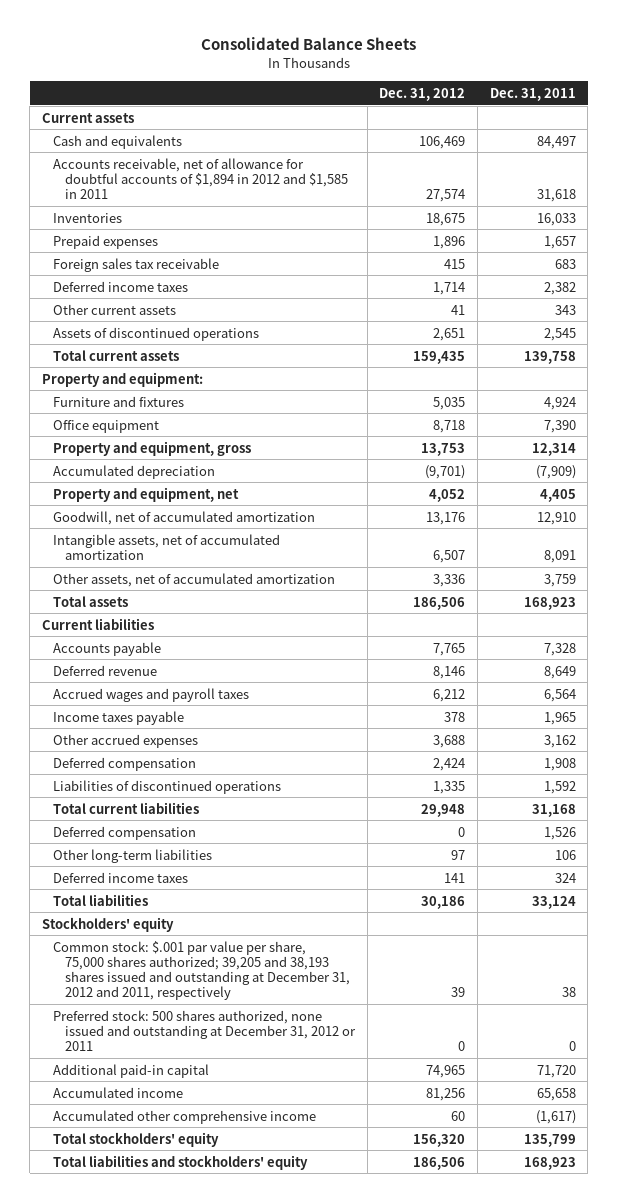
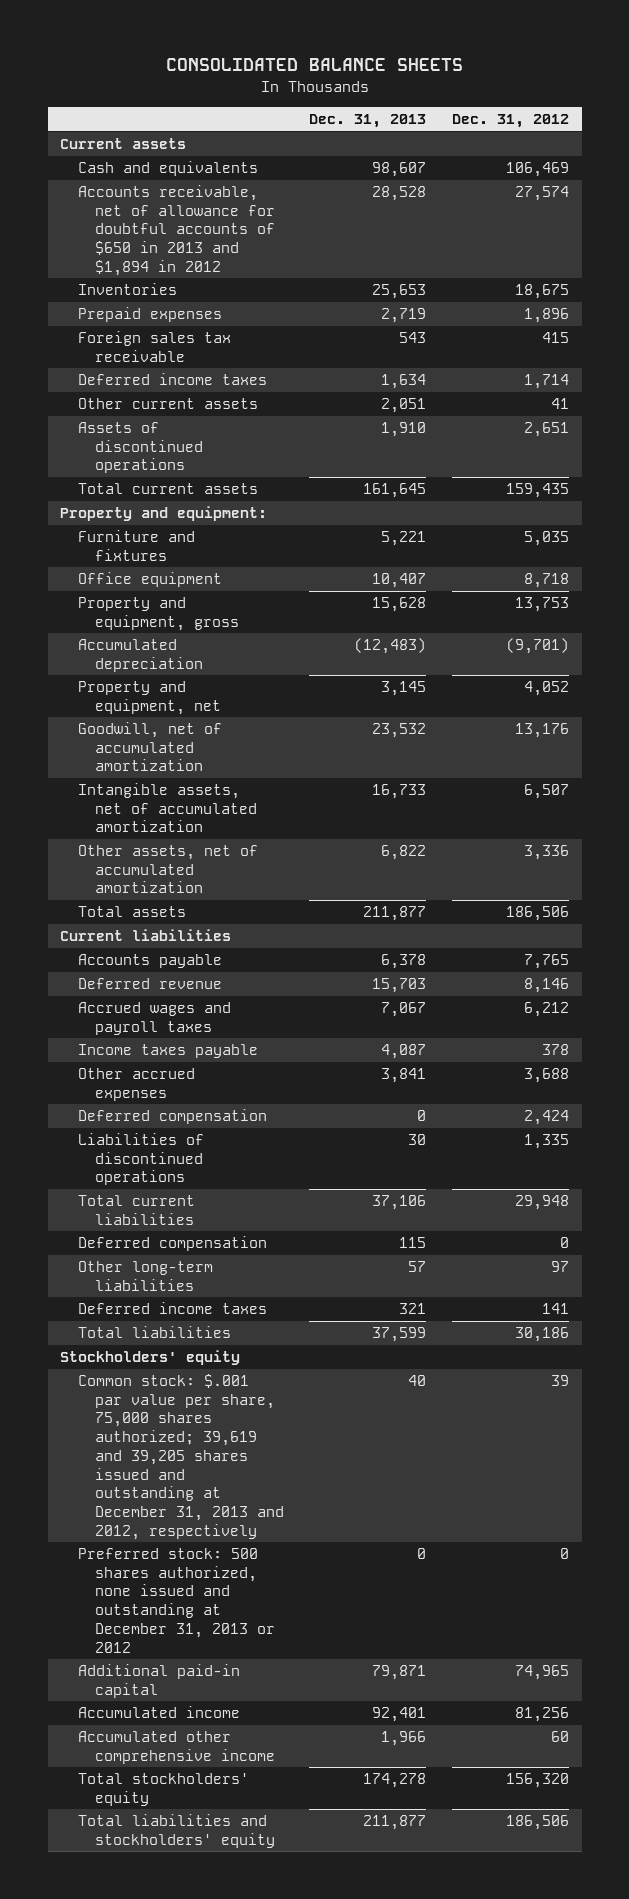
- Consolidated Balance Sheets
+ CONSOLIDATED BALANCE SHEETS
- | Dec. 31, 2012 | Dec. 31, 2011
+ | Dec. 31, 2013 | Dec. 31, 2012
- Accounts receivable, net of allowance for doubtful accounts of $1,894 in 2012 and $1,585 in 2011 | 27,574 | 31,618
+ Accounts receivable, net of allowance for doubtful accounts of $650 in 2013 and $1,894 in 2012 | 28,528 | 27,574
- Common stock: $.001 par value per share, 75,000 shares authorized; 39,205 and 38,193 shares issued and outstanding at December 31, 2012 and 2011, respectively | 39 | 38
- Preferred stock: 500 shares authorized, none issued and outstanding at December 31, 2012 or 2011 | 0 | 0
+ Common stock: $.001 par value per share, 75,000 shares authorized; 39,619 and 39,205 shares issued and outstanding at December 31, 2013 and 2012, respectively | 40 | 39
+ Preferred stock: 500 shares authorized, none issued and outstanding at December 31, 2013 or 2012 | 0 | 0

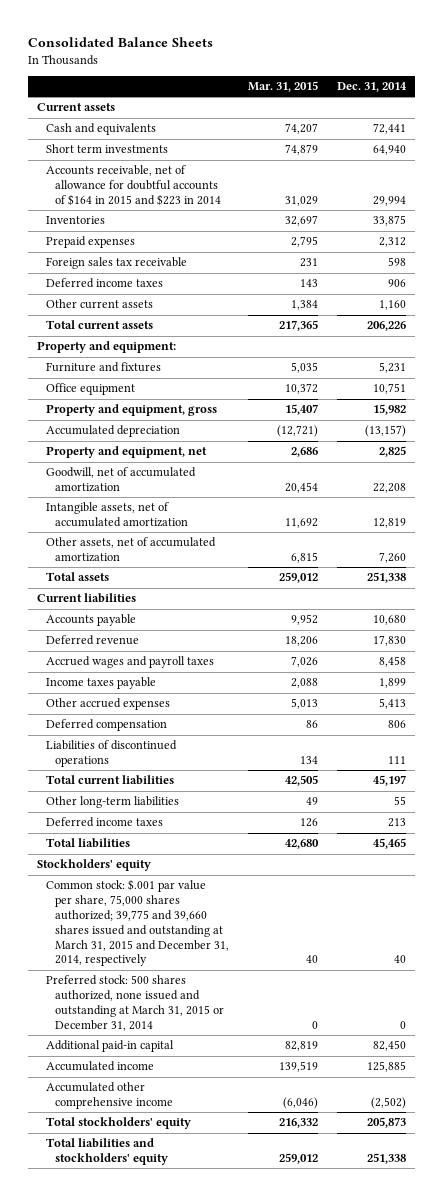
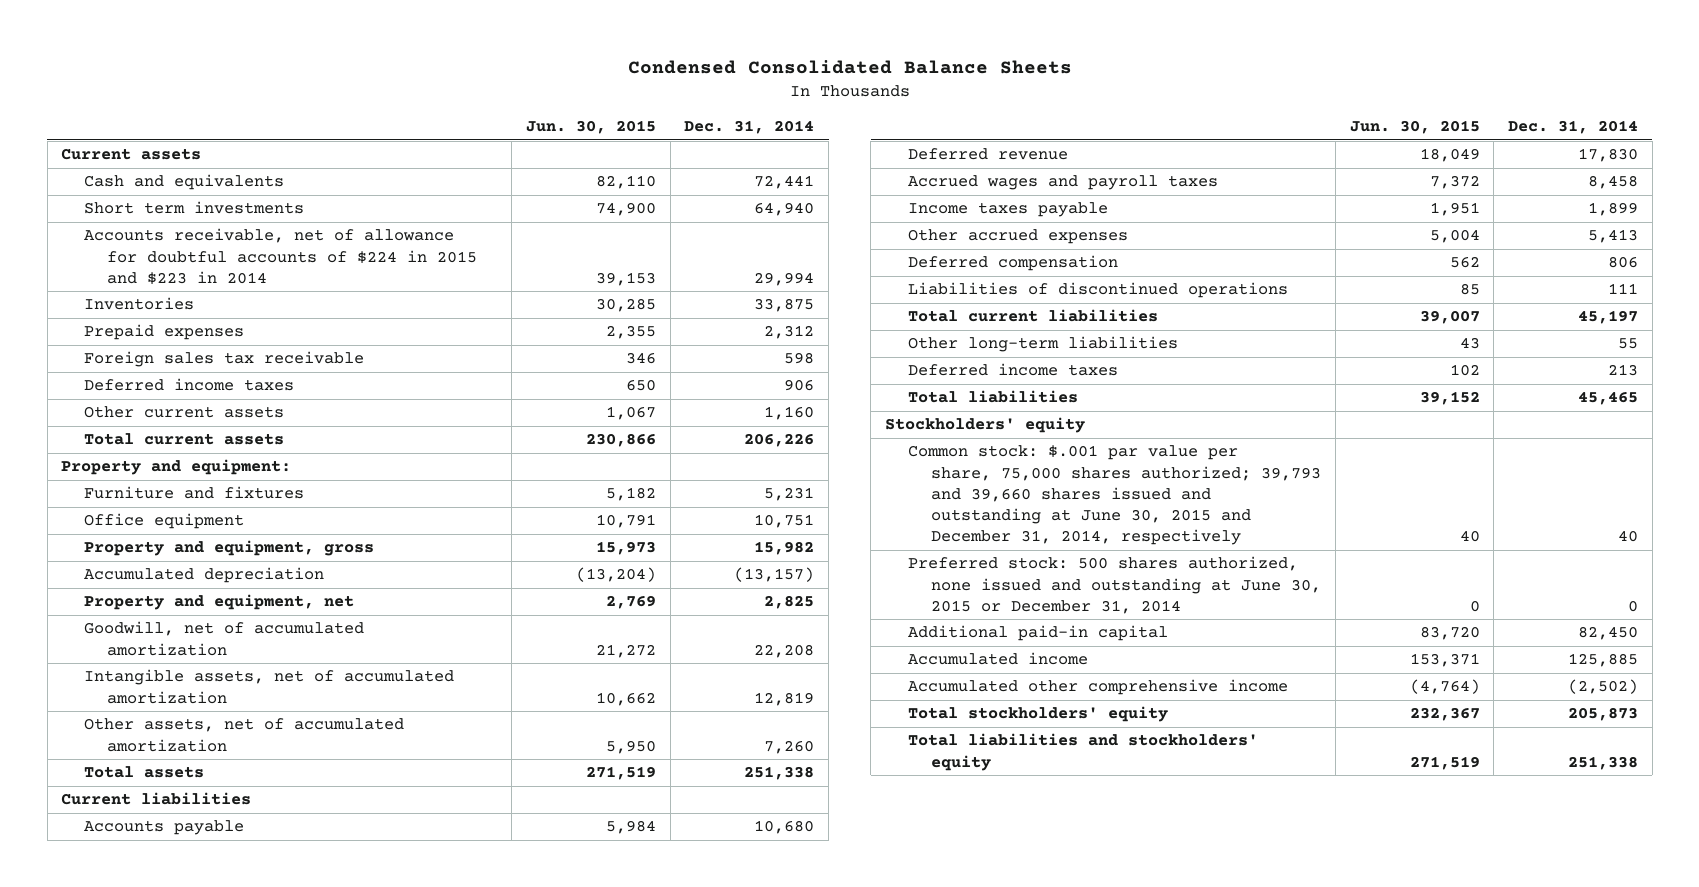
- Consolidated Balance Sheets
+ Condensed Consolidated Balance Sheets
- | Mar. 31, 2015 | Dec. 31, 2014
+ | Jun. 30, 2015 | Dec. 31, 2014
- Accounts receivable, net of allowance for doubtful accounts of $164 in 2015 and $223 in 2014 | 31,029 | 29,994
+ Accounts receivable, net of allowance for doubtful accounts of $224 in 2015 and $223 in 2014 | 39,153 | 29,994
- Common stock: $.001 par value per share, 75,000 shares authorized; 39,775 and 39,660 shares issued and outstanding at March 31, 2015 and December 31, 2014, respectively | 40 | 40
- Preferred stock: 500 shares authorized, none issued and outstanding at March 31, 2015 or December 31, 2014 | 0 | 0
+ Common stock: $.001 par value per share, 75,000 shares authorized; 39,793 and 39,660 shares issued and outstanding at June 30, 2015 and December 31, 2014, respectively | 40 | 40
+ Preferred stock: 500 shares authorized, none issued and outstanding at June 30, 2015 or December 31, 2014 | 0 | 0

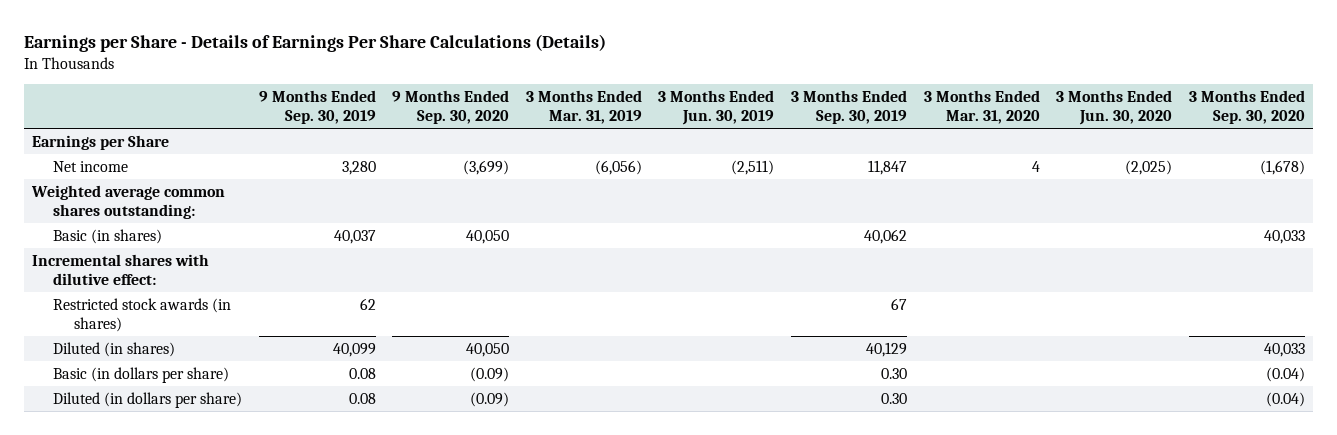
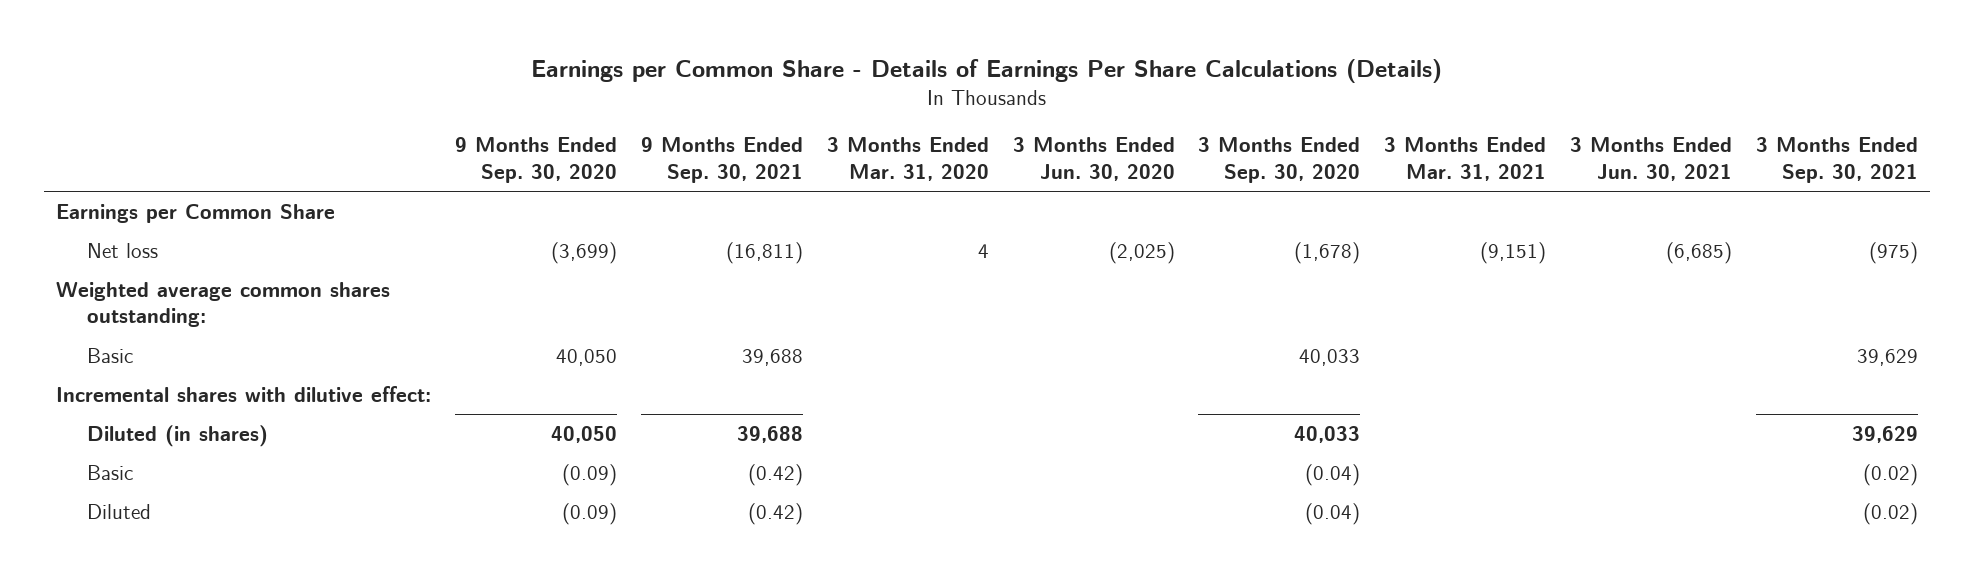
- Earnings per Share - Details of Earnings Per Share Calculations (Details)
+ Earnings per Common Share - Details of Earnings Per Share Calculations (Details)
- | 9 Months Ended Sep. 30, 2019 | 9 Months Ended Sep. 30, 2020 | 3 Months Ended Mar. 31, 2019 | 3 Months Ended Jun. 30, 2019 | 3 Months Ended Sep. 30, 2019 | 3 Months Ended Mar. 31, 2020 | 3 Months Ended Jun. 30, 2020 | 3 Months Ended Sep. 30, 2020
+ | 9 Months Ended Sep. 30, 2020 | 9 Months Ended Sep. 30, 2021 | 3 Months Ended Mar. 31, 2020 | 3 Months Ended Jun. 30, 2020 | 3 Months Ended Sep. 30, 2020 | 3 Months Ended Mar. 31, 2021 | 3 Months Ended Jun. 30, 2021 | 3 Months Ended Sep. 30, 2021
- Earnings per Share
- Net income | 3,280 | (3,699) | (6,056) | (2,511) | 11,847 | 4 | (2,025) | (1,678)
+ Earnings per Common Share
+ Net loss | (3,699) | (16,811) | 4 | (2,025) | (1,678) | (9,151) | (6,685) | (975)
- Basic (in shares) | 40,037 | 40,050 | | | 40,062 | | | 40,033
+ Basic | 40,050 | 39,688 | | | 40,033 | | | 39,629
- Restricted stock awards (in shares) | 62 | | | | 67 | | |
- Basic (in dollars per share) | 0.08 | (0.09) | | | 0.30 | | | (0.04)
- Diluted (in dollars per share) | 0.08 | (0.09) | | | 0.30 | | | (0.04)
+ Basic | (0.09) | (0.42) | | | (0.04) | | | (0.02)
+ Diluted | (0.09) | (0.42) | | | (0.04) | | | (0.02)

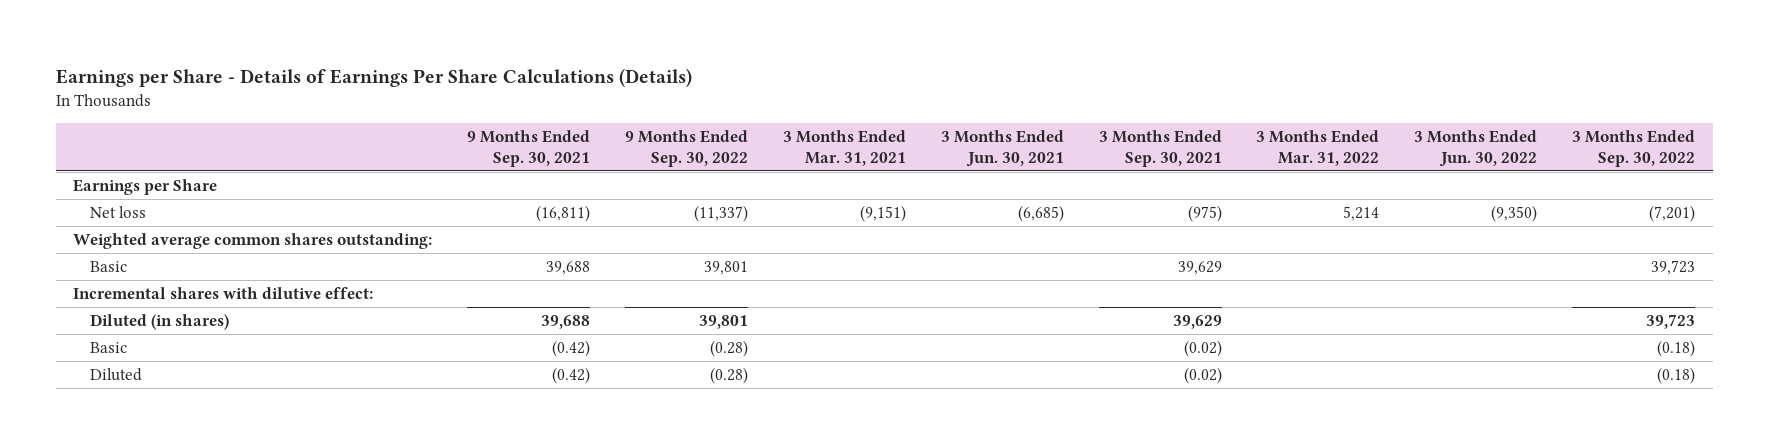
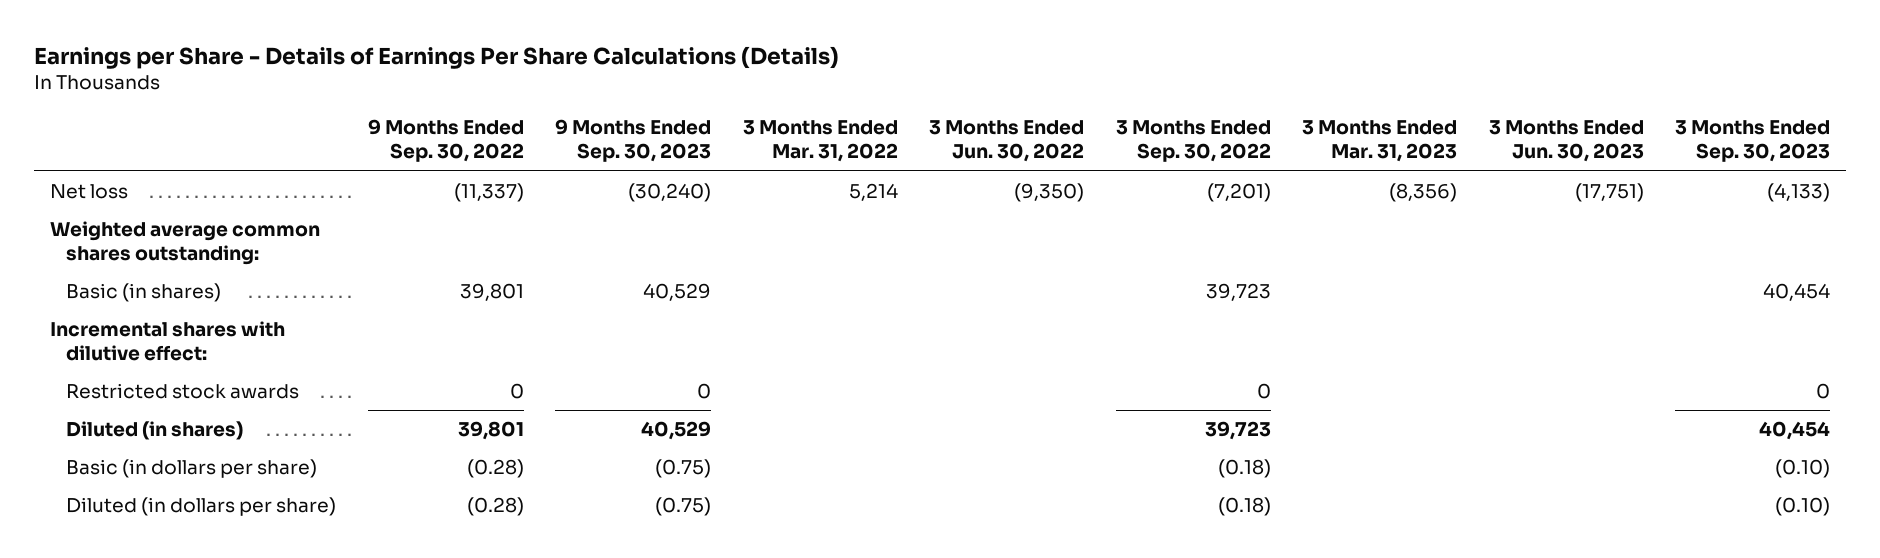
- | 9 Months Ended Sep. 30, 2021 | 9 Months Ended Sep. 30, 2022 | 3 Months Ended Mar. 31, 2021 | 3 Months Ended Jun. 30, 2021 | 3 Months Ended Sep. 30, 2021 | 3 Months Ended Mar. 31, 2022 | 3 Months Ended Jun. 30, 2022 | 3 Months Ended Sep. 30, 2022
+ | 9 Months Ended Sep. 30, 2022 | 9 Months Ended Sep. 30, 2023 | 3 Months Ended Mar. 31, 2022 | 3 Months Ended Jun. 30, 2022 | 3 Months Ended Sep. 30, 2022 | 3 Months Ended Mar. 31, 2023 | 3 Months Ended Jun. 30, 2023 | 3 Months Ended Sep. 30, 2023
- Earnings per Share
- Basic | 39,688 | 39,801 | | | 39,629 | | | 39,723
+ Basic (in shares) | 39,801 | 40,529 | | | 39,723 | | | 40,454
+ Restricted stock awards | 0 | 0 | | | 0 | | | 0
- Basic | (0.42) | (0.28) | | | (0.02) | | | (0.18)
- Diluted | (0.42) | (0.28) | | | (0.02) | | | (0.18)
+ Basic (in dollars per share) | (0.28) | (0.75) | | | (0.18) | | | (0.10)
+ Diluted (in dollars per share) | (0.28) | (0.75) | | | (0.18) | | | (0.10)

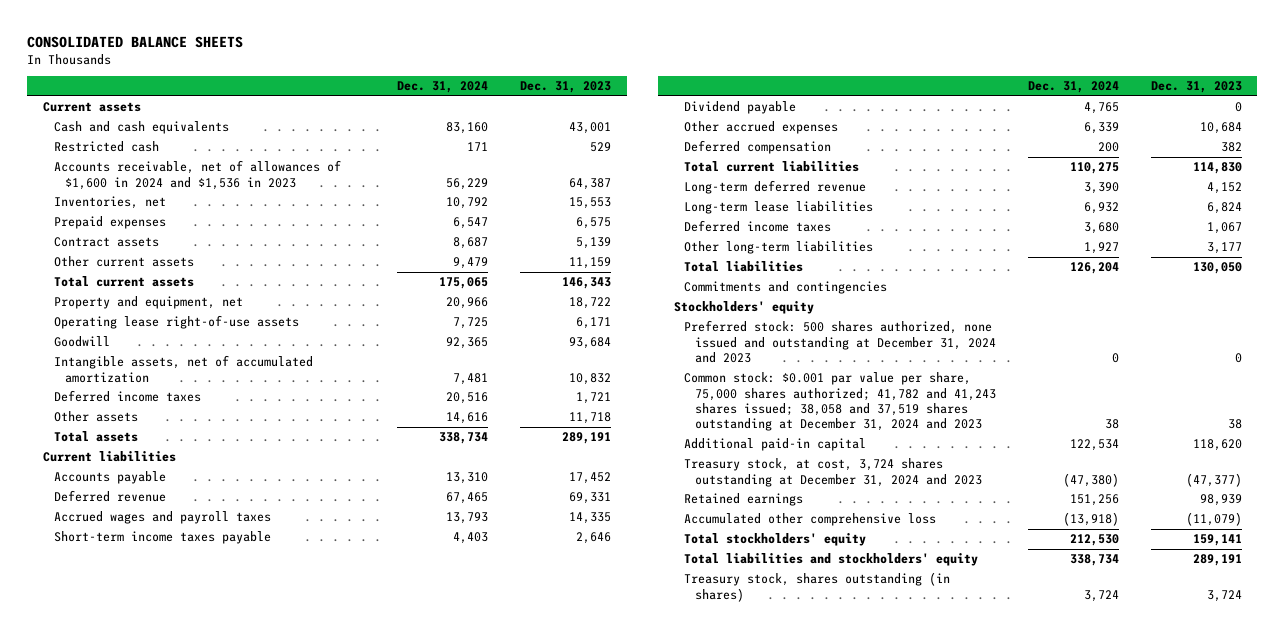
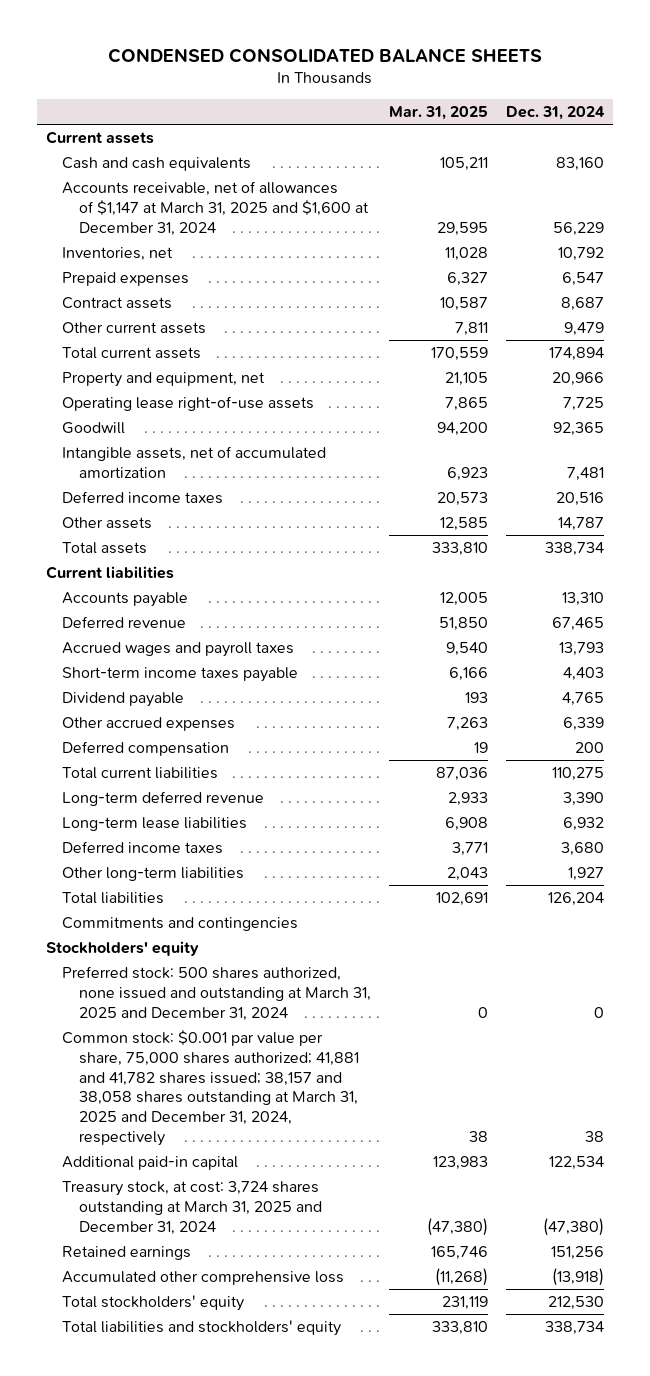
- CONSOLIDATED BALANCE SHEETS
+ CONDENSED CONSOLIDATED BALANCE SHEETS
- | Dec. 31, 2024 | Dec. 31, 2023
+ | Mar. 31, 2025 | Dec. 31, 2024
- Restricted cash | 171 | 529
- Accounts receivable, net of allowances of $1,600 in 2024 and $1,536 in 2023 | 56,229 | 64,387
+ Accounts receivable, net of allowances of $1,147 at March 31, 2025 and $1,600 at December 31, 2024 | 29,595 | 56,229
- Total current assets | 175,065 | 146,343
+ Total current assets | 170,559 | 174,894
- Other assets | 14,616 | 11,718
+ Other assets | 12,585 | 14,787
- Preferred stock: 500 shares authorized, none issued and outstanding at December 31, 2024 and 2023 | 0 | 0
- Common stock: $0.001 par value per share, 75,000 shares authorized; 41,782 and 41,243 shares issued; 38,058 and 37,519 shares outstanding at December 31, 2024 and 2023 | 38 | 38
+ Preferred stock: 500 shares authorized, none issued and outstanding at March 31, 2025 and December 31, 2024 | 0 | 0
+ Common stock: $0.001 par value per share, 75,000 shares authorized; 41,881 and 41,782 shares issued; 38,157 and 38,058 shares outstanding at March 31, 2025 and December 31, 2024, respectively | 38 | 38
- Treasury stock, at cost, 3,724 shares outstanding at December 31, 2024 and 2023 | (47,380) | (47,377)
+ Treasury stock, at cost: 3,724 shares outstanding at March 31, 2025 and December 31, 2024 | (47,380) | (47,380)
- Treasury stock, shares outstanding (in shares) | 3,724 | 3,724

